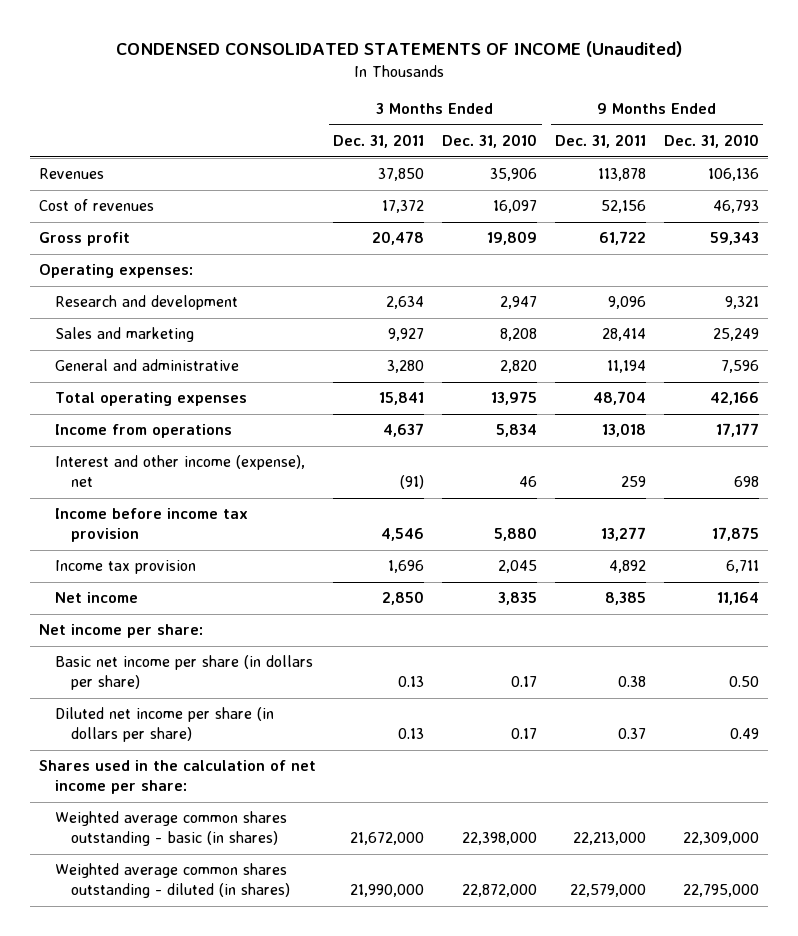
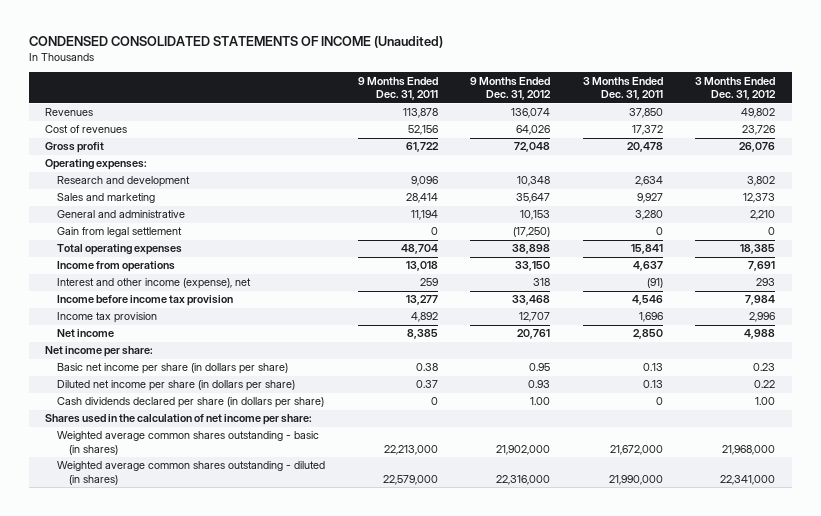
- | 3 Months Ended Dec. 31, 2011 | 3 Months Ended Dec. 31, 2010 | 9 Months Ended Dec. 31, 2011 | 9 Months Ended Dec. 31, 2010
+ | 9 Months Ended Dec. 31, 2011 | 9 Months Ended Dec. 31, 2012 | 3 Months Ended Dec. 31, 2011 | 3 Months Ended Dec. 31, 2012
+ Gain from legal settlement | 0 | (17,250) | 0 | 0
+ Cash dividends declared per share (in dollars per share) | 0 | 1.00 | 0 | 1.00

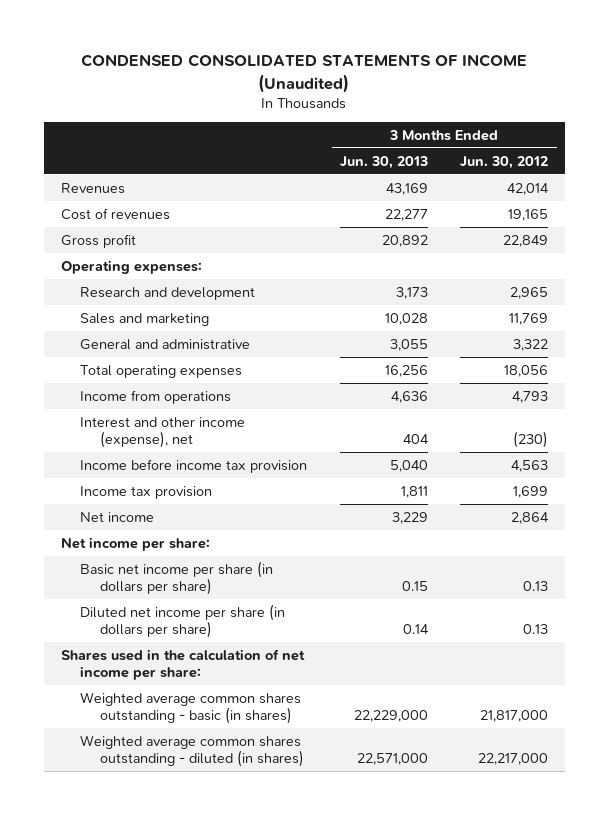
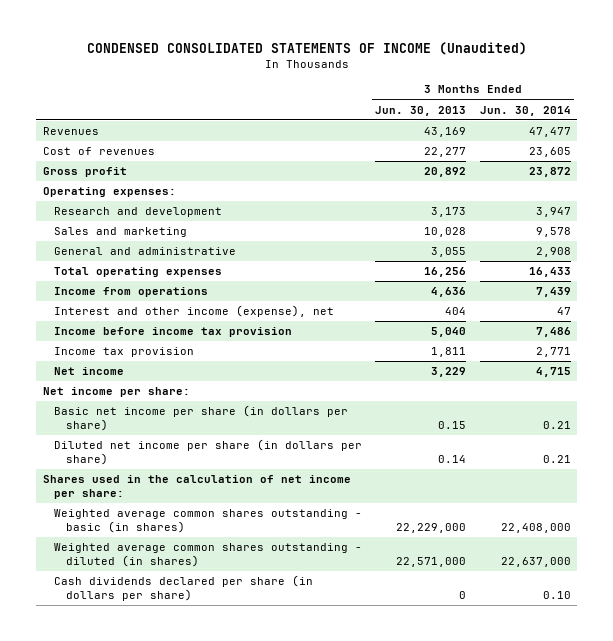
- | 3 Months Ended Jun. 30, 2013 | 3 Months Ended Jun. 30, 2012
+ | 3 Months Ended Jun. 30, 2013 | 3 Months Ended Jun. 30, 2014
+ Cash dividends declared per share (in dollars per share) | 0 | 0.10

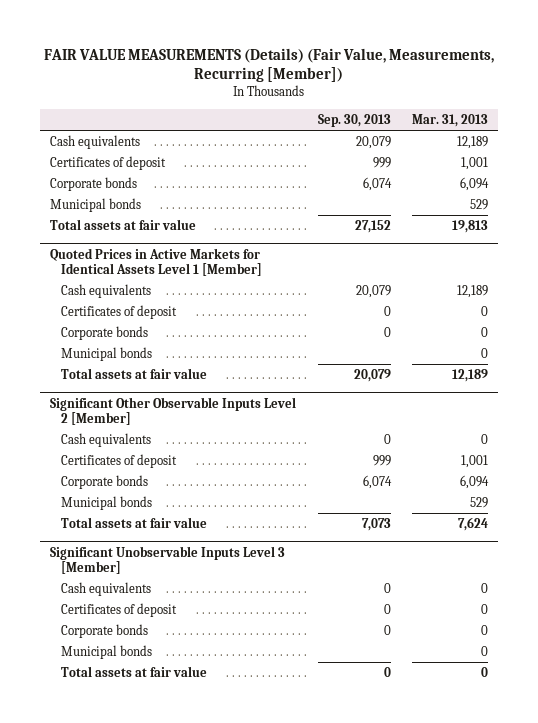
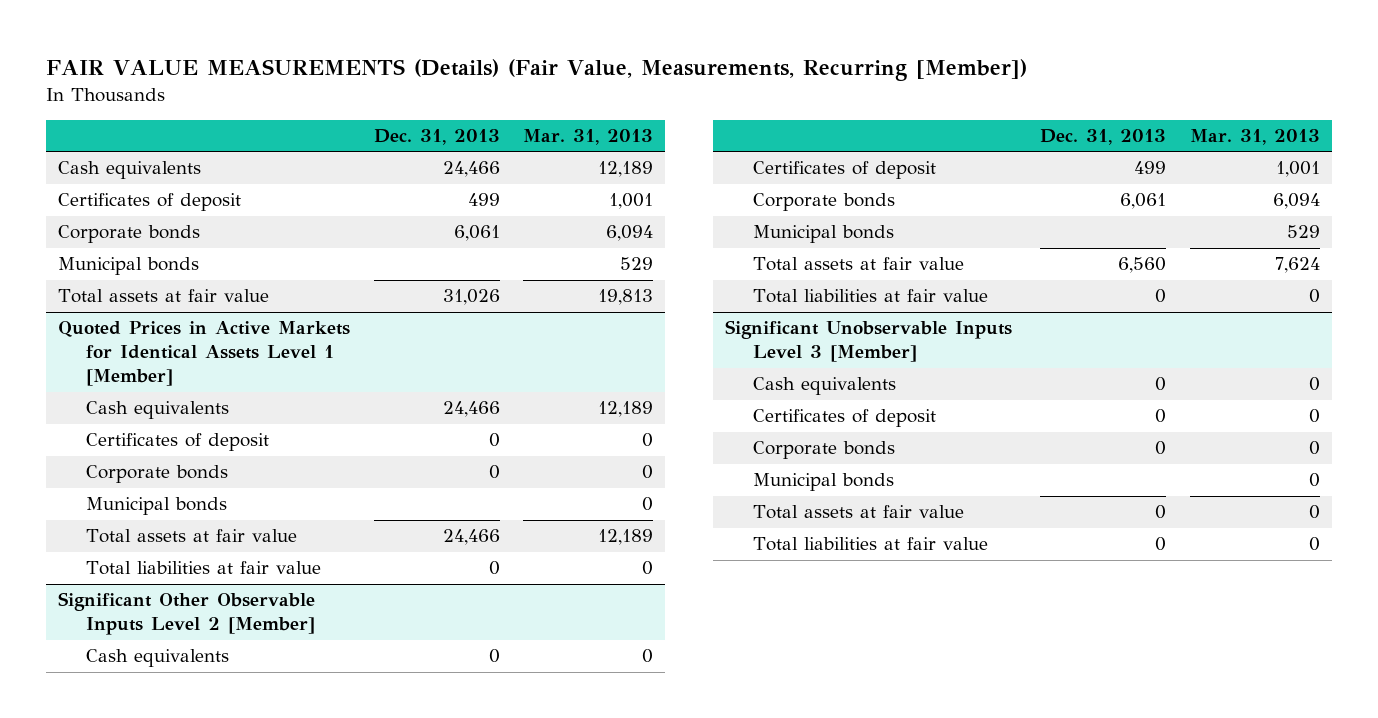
- | Sep. 30, 2013 | Mar. 31, 2013
+ | Dec. 31, 2013 | Mar. 31, 2013
@ Quoted Prices in Active Markets for Identical Assets Level 1 [Member]
+ Total liabilities at fair value | 0 | 0
@ Significant Other Observable Inputs Level 2 [Member]
+ Total liabilities at fair value | 0 | 0
@ Significant Unobservable Inputs Level 3 [Member]
+ Total liabilities at fair value | 0 | 0

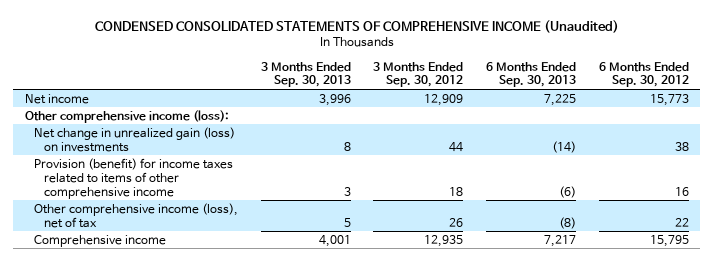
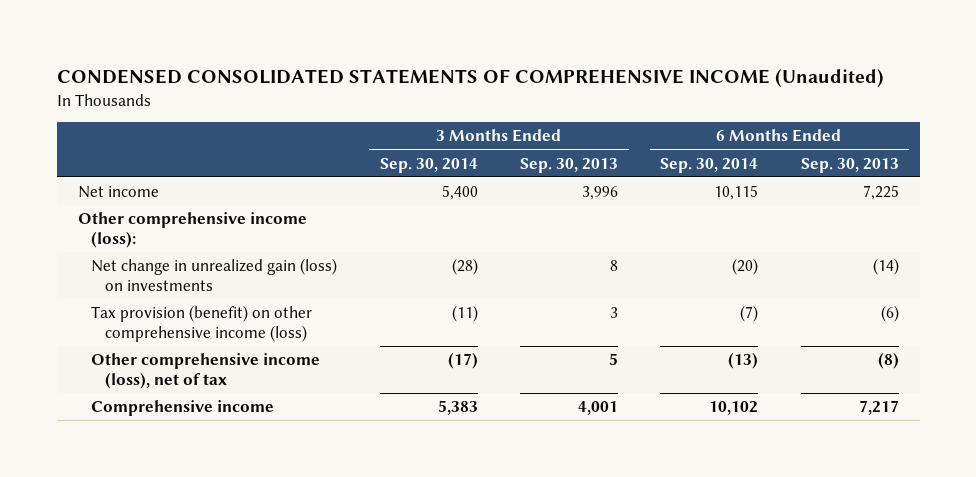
- | 3 Months Ended Sep. 30, 2013 | 3 Months Ended Sep. 30, 2012 | 6 Months Ended Sep. 30, 2013 | 6 Months Ended Sep. 30, 2012
+ | 3 Months Ended Sep. 30, 2014 | 3 Months Ended Sep. 30, 2013 | 6 Months Ended Sep. 30, 2014 | 6 Months Ended Sep. 30, 2013
- Provision (benefit) for income taxes related to items of other comprehensive income | 3 | 18 | (6) | 16
+ Tax provision (benefit) on other comprehensive income (loss) | (11) | 3 | (7) | (6)

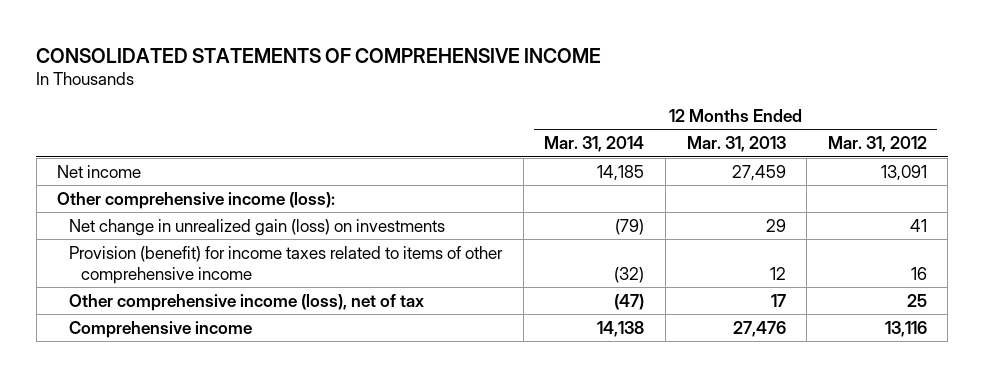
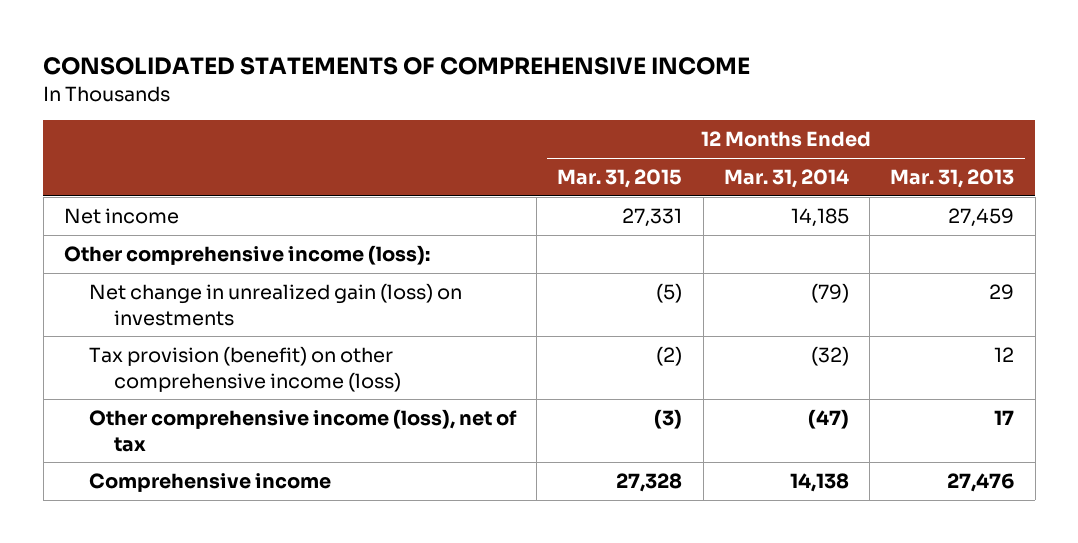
- | 12 Months Ended Mar. 31, 2014 | 12 Months Ended Mar. 31, 2013 | 12 Months Ended Mar. 31, 2012
+ | 12 Months Ended Mar. 31, 2015 | 12 Months Ended Mar. 31, 2014 | 12 Months Ended Mar. 31, 2013
- Provision (benefit) for income taxes related to items of other comprehensive income | (32) | 12 | 16
+ Tax provision (benefit) on other comprehensive income (loss) | (2) | (32) | 12

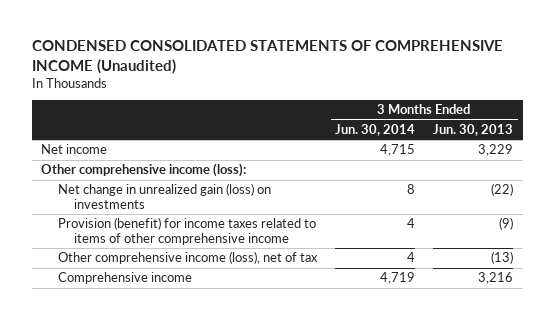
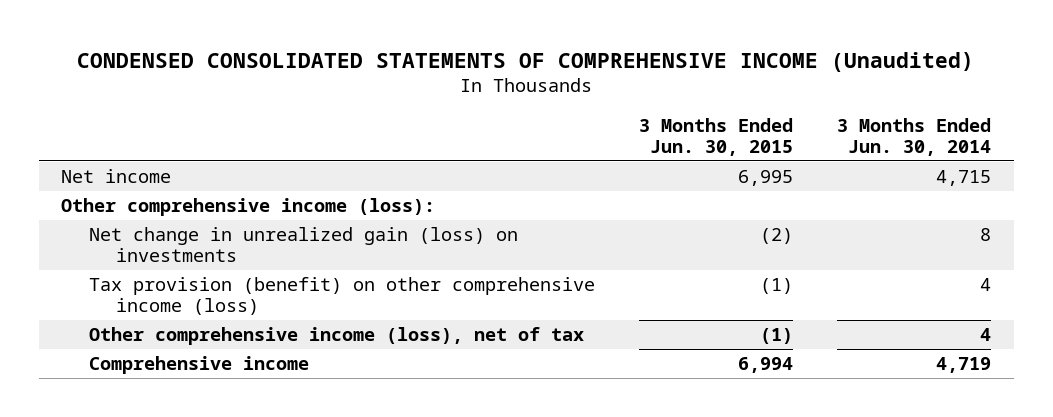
- | 3 Months Ended Jun. 30, 2014 | 3 Months Ended Jun. 30, 2013
+ | 3 Months Ended Jun. 30, 2015 | 3 Months Ended Jun. 30, 2014
- Provision (benefit) for income taxes related to items of other comprehensive income | 4 | (9)
+ Tax provision (benefit) on other comprehensive income (loss) | (1) | 4

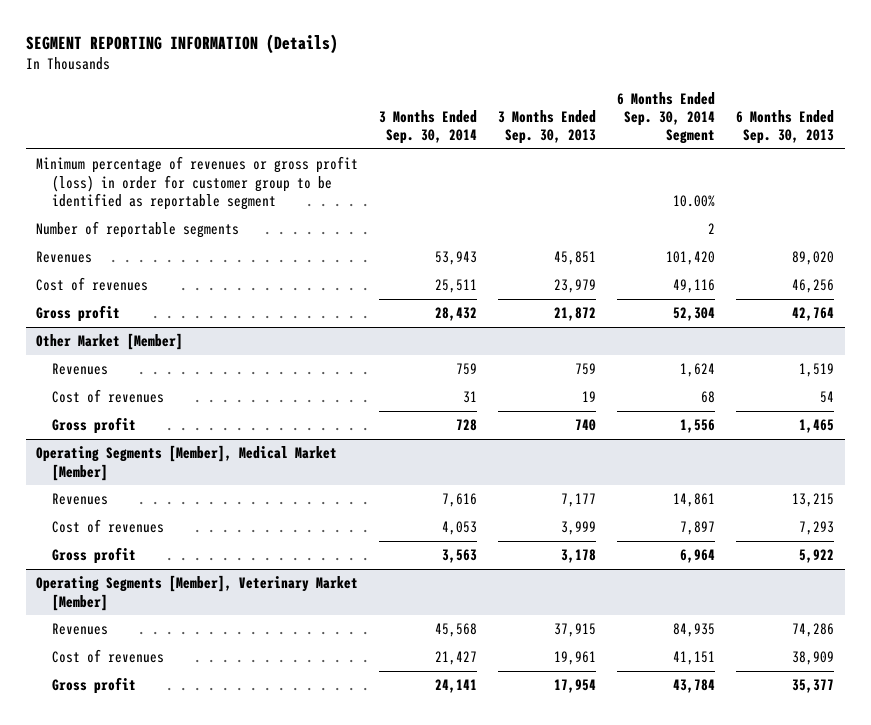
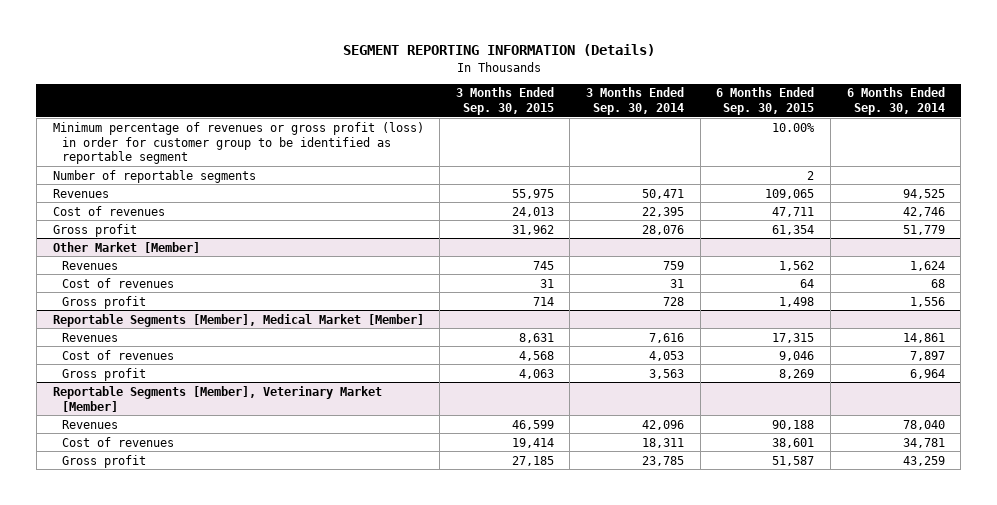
- | 3 Months Ended Sep. 30, 2014 | 3 Months Ended Sep. 30, 2013 | 6 Months Ended Sep. 30, 2014 Segment | 6 Months Ended Sep. 30, 2013
+ | 3 Months Ended Sep. 30, 2015 | 3 Months Ended Sep. 30, 2014 | 6 Months Ended Sep. 30, 2015 | 6 Months Ended Sep. 30, 2014
- Revenues | 53,943 | 45,851 | 101,420 | 89,020
- Cost of revenues | 25,511 | 23,979 | 49,116 | 46,256
- Gross profit | 28,432 | 21,872 | 52,304 | 42,764
+ Revenues | 55,975 | 50,471 | 109,065 | 94,525
+ Cost of revenues | 24,013 | 22,395 | 47,711 | 42,746
+ Gross profit | 31,962 | 28,076 | 61,354 | 51,779
- Operating Segments [Member], Medical Market [Member]
+ Reportable Segments [Member], Medical Market [Member]
- Operating Segments [Member], Veterinary Market [Member]
- Revenues | 45,568 | 37,915 | 84,935 | 74,286
- Cost of revenues | 21,427 | 19,961 | 41,151 | 38,909
- Gross profit | 24,141 | 17,954 | 43,784 | 35,377
+ Reportable Segments [Member], Veterinary Market [Member]
+ Revenues | 46,599 | 42,096 | 90,188 | 78,040
+ Cost of revenues | 19,414 | 18,311 | 38,601 | 34,781
+ Gross profit | 27,185 | 23,785 | 51,587 | 43,259

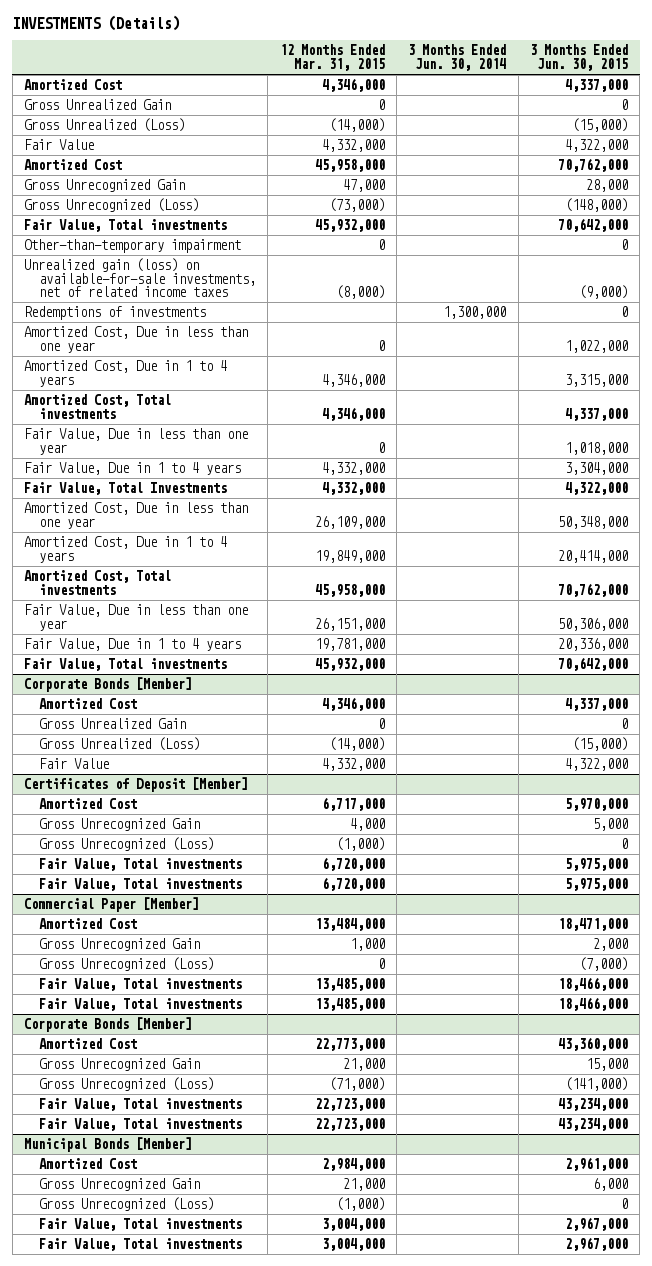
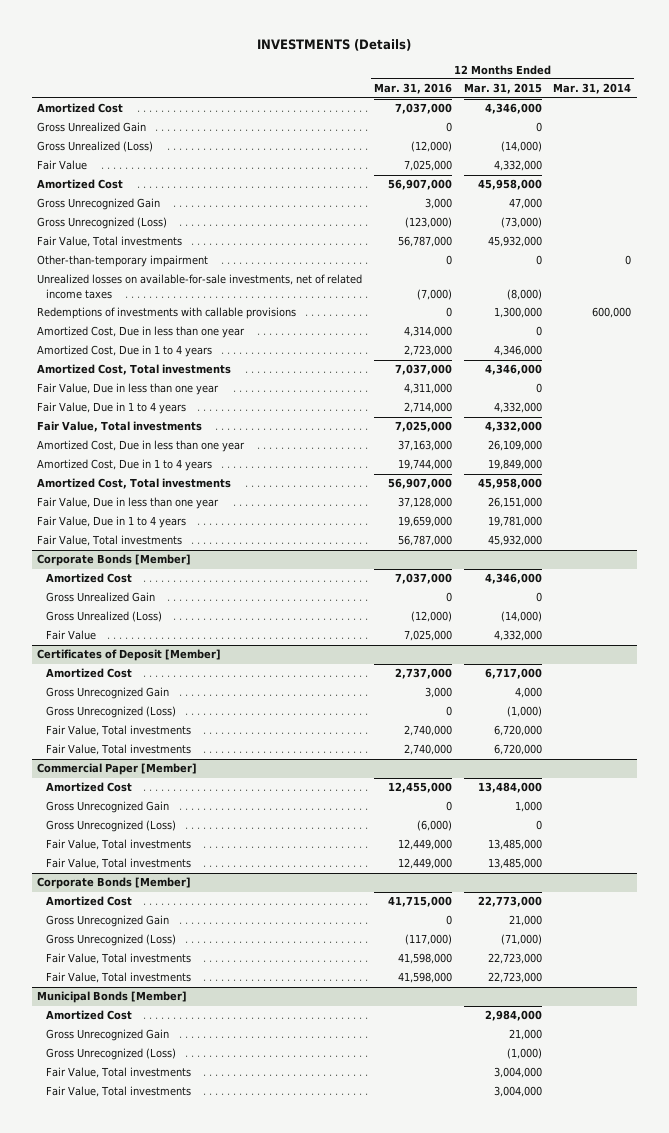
- | 12 Months Ended Mar. 31, 2015 | 3 Months Ended Jun. 30, 2014 | 3 Months Ended Jun. 30, 2015
+ | 12 Months Ended Mar. 31, 2016 | 12 Months Ended Mar. 31, 2015 | 12 Months Ended Mar. 31, 2014
- Unrealized gain (loss) on available-for-sale investments, net of related income taxes | (8,000) | | (9,000)
- Redemptions of investments | | 1,300,000 | 0
+ Unrealized losses on available-for-sale investments, net of related income taxes | (7,000) | (8,000) |
+ Redemptions of investments with callable provisions | 0 | 1,300,000 | 600,000
- Fair Value, Total Investments | 4,332,000 | | 4,322,000
+ Fair Value, Total investments | 7,025,000 | 4,332,000 |

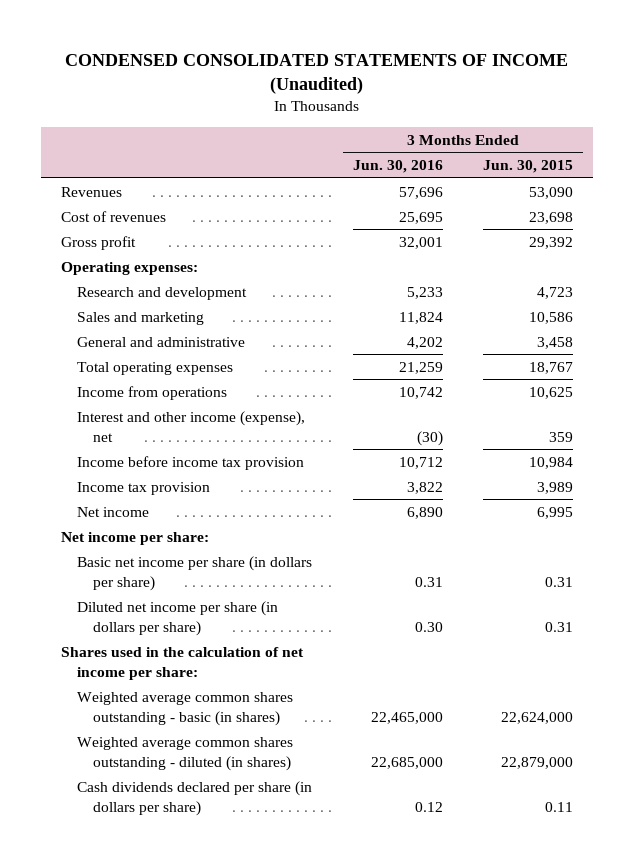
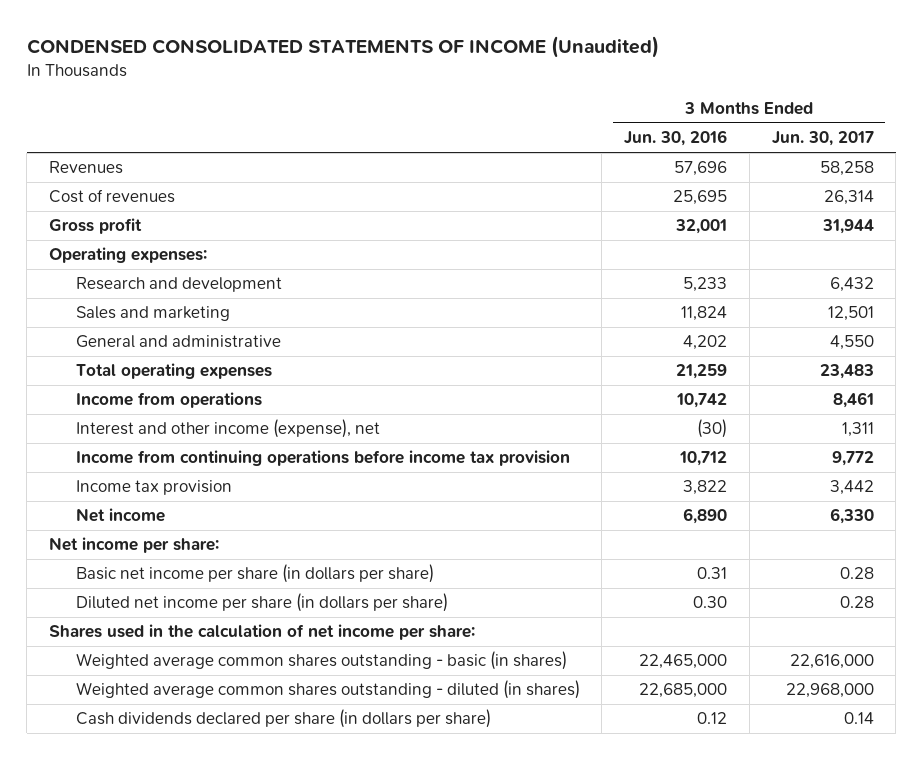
- | 3 Months Ended Jun. 30, 2016 | 3 Months Ended Jun. 30, 2015
+ | 3 Months Ended Jun. 30, 2016 | 3 Months Ended Jun. 30, 2017
- Income before income tax provision | 10,712 | 10,984
+ Income from continuing operations before income tax provision | 10,712 | 9,772

